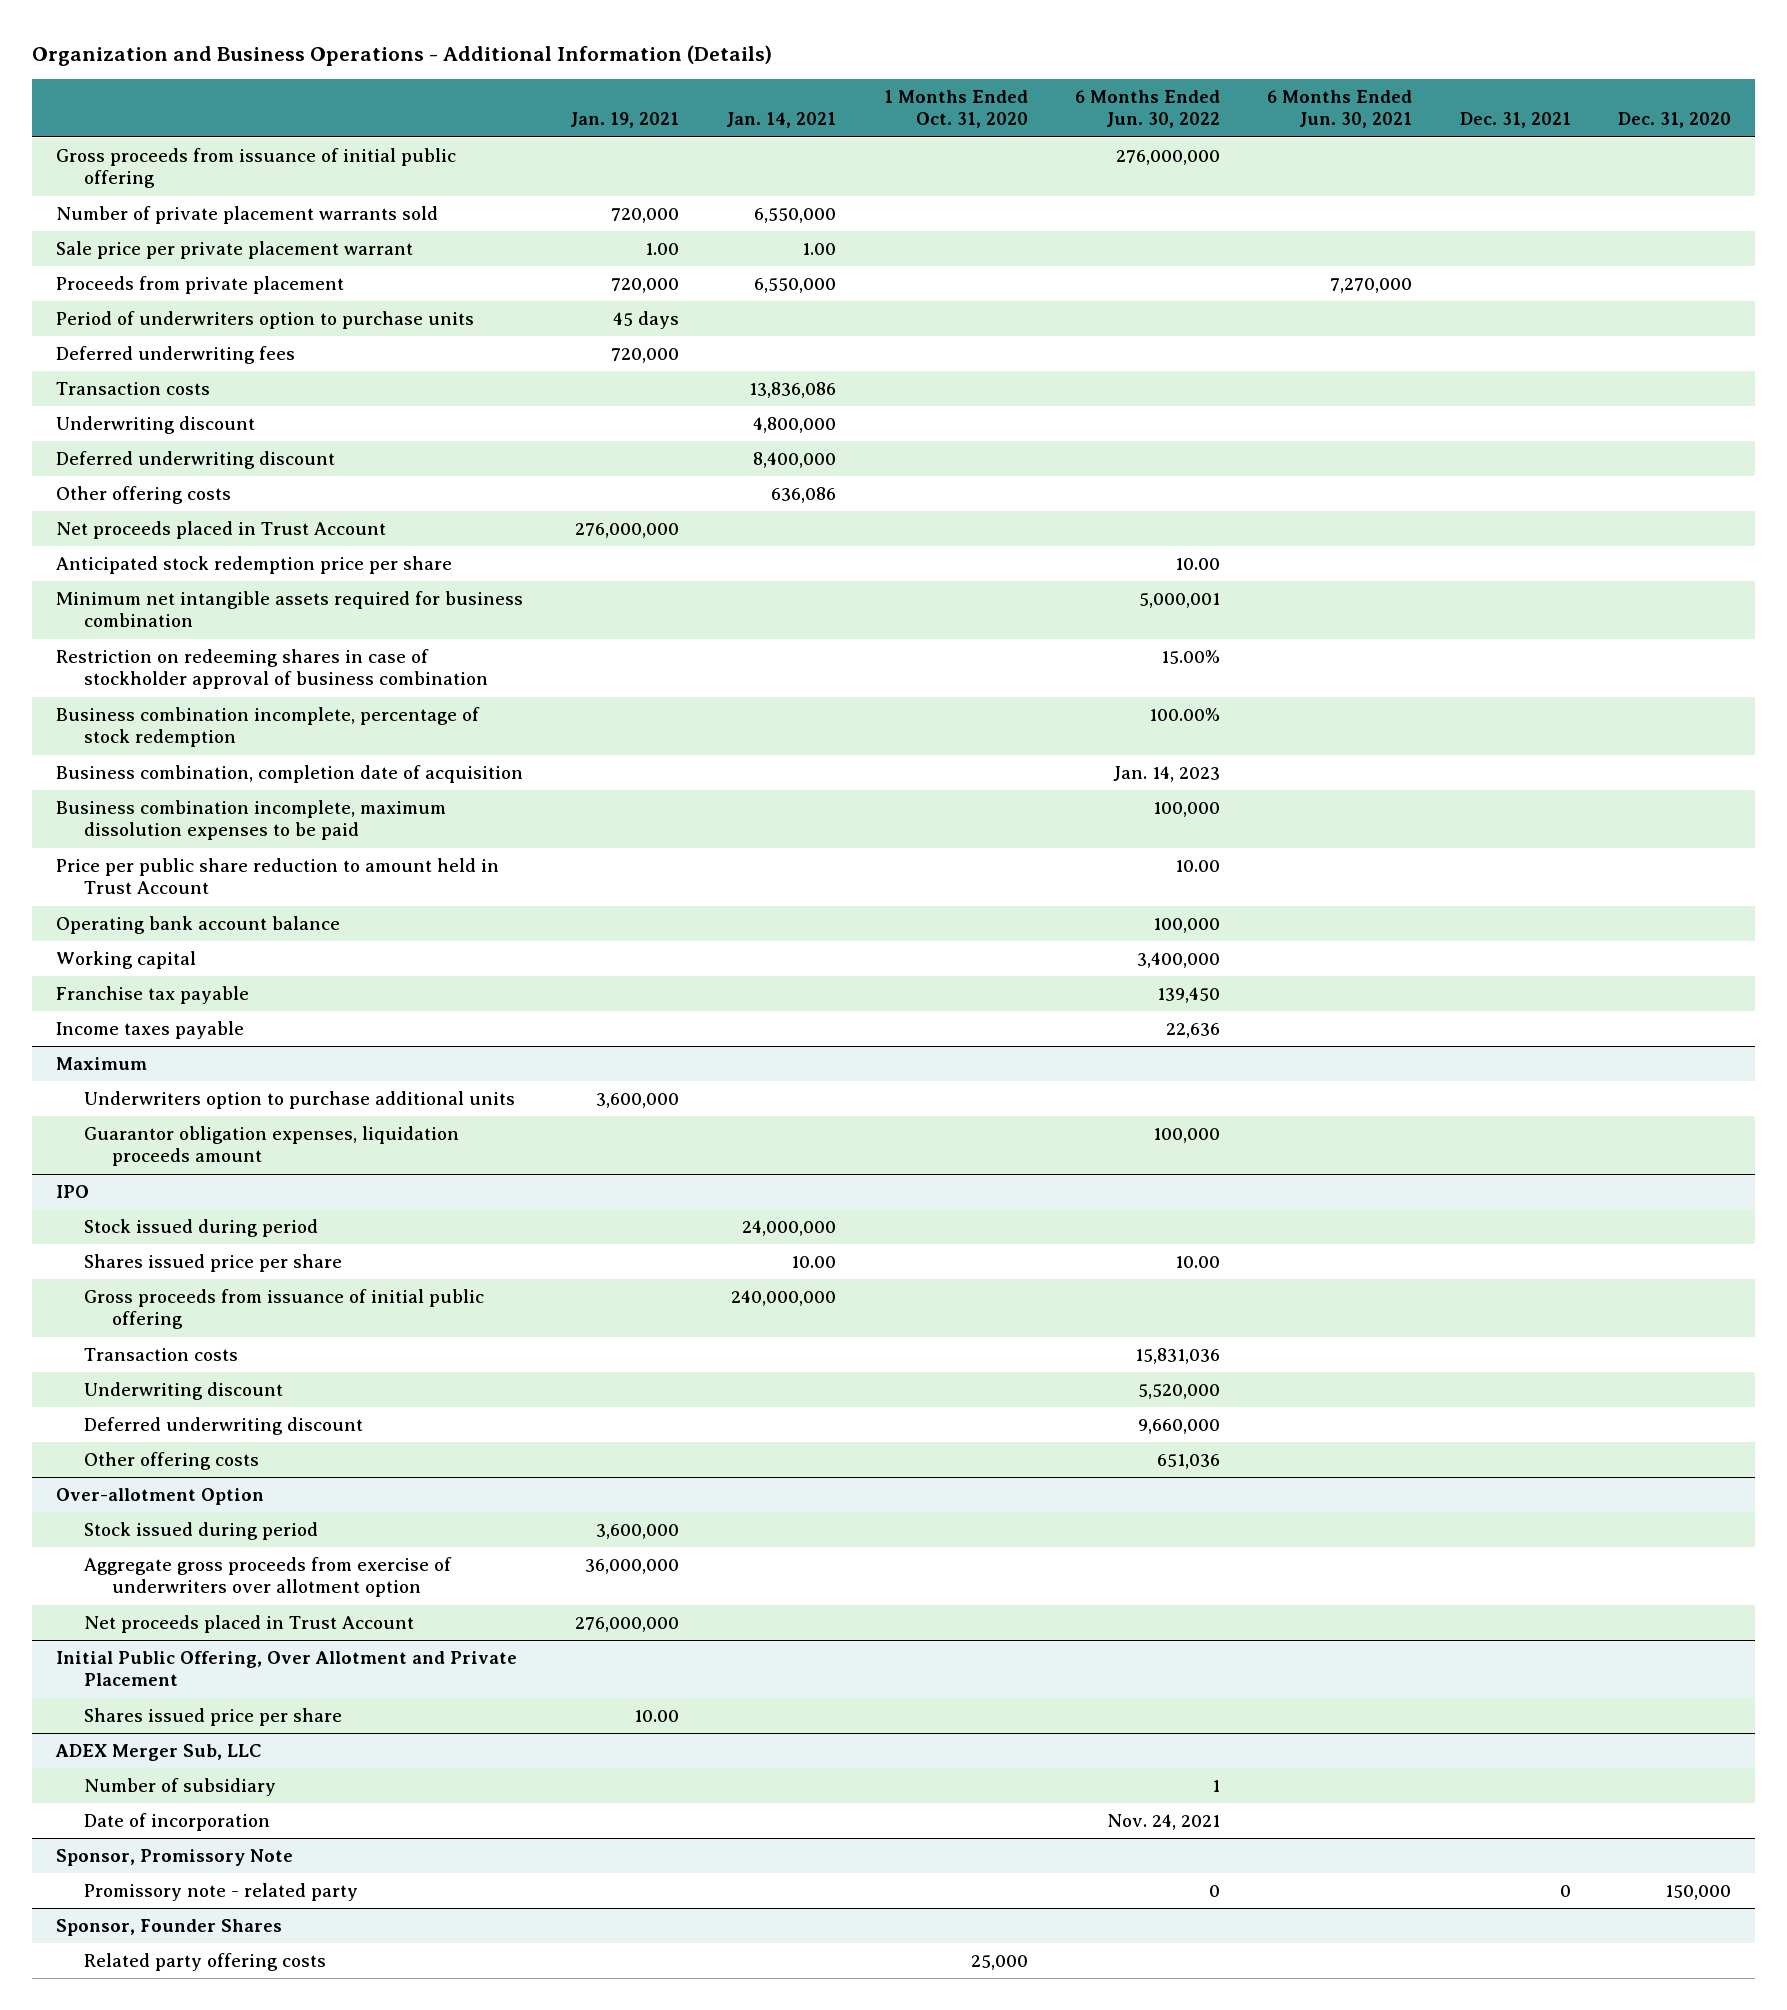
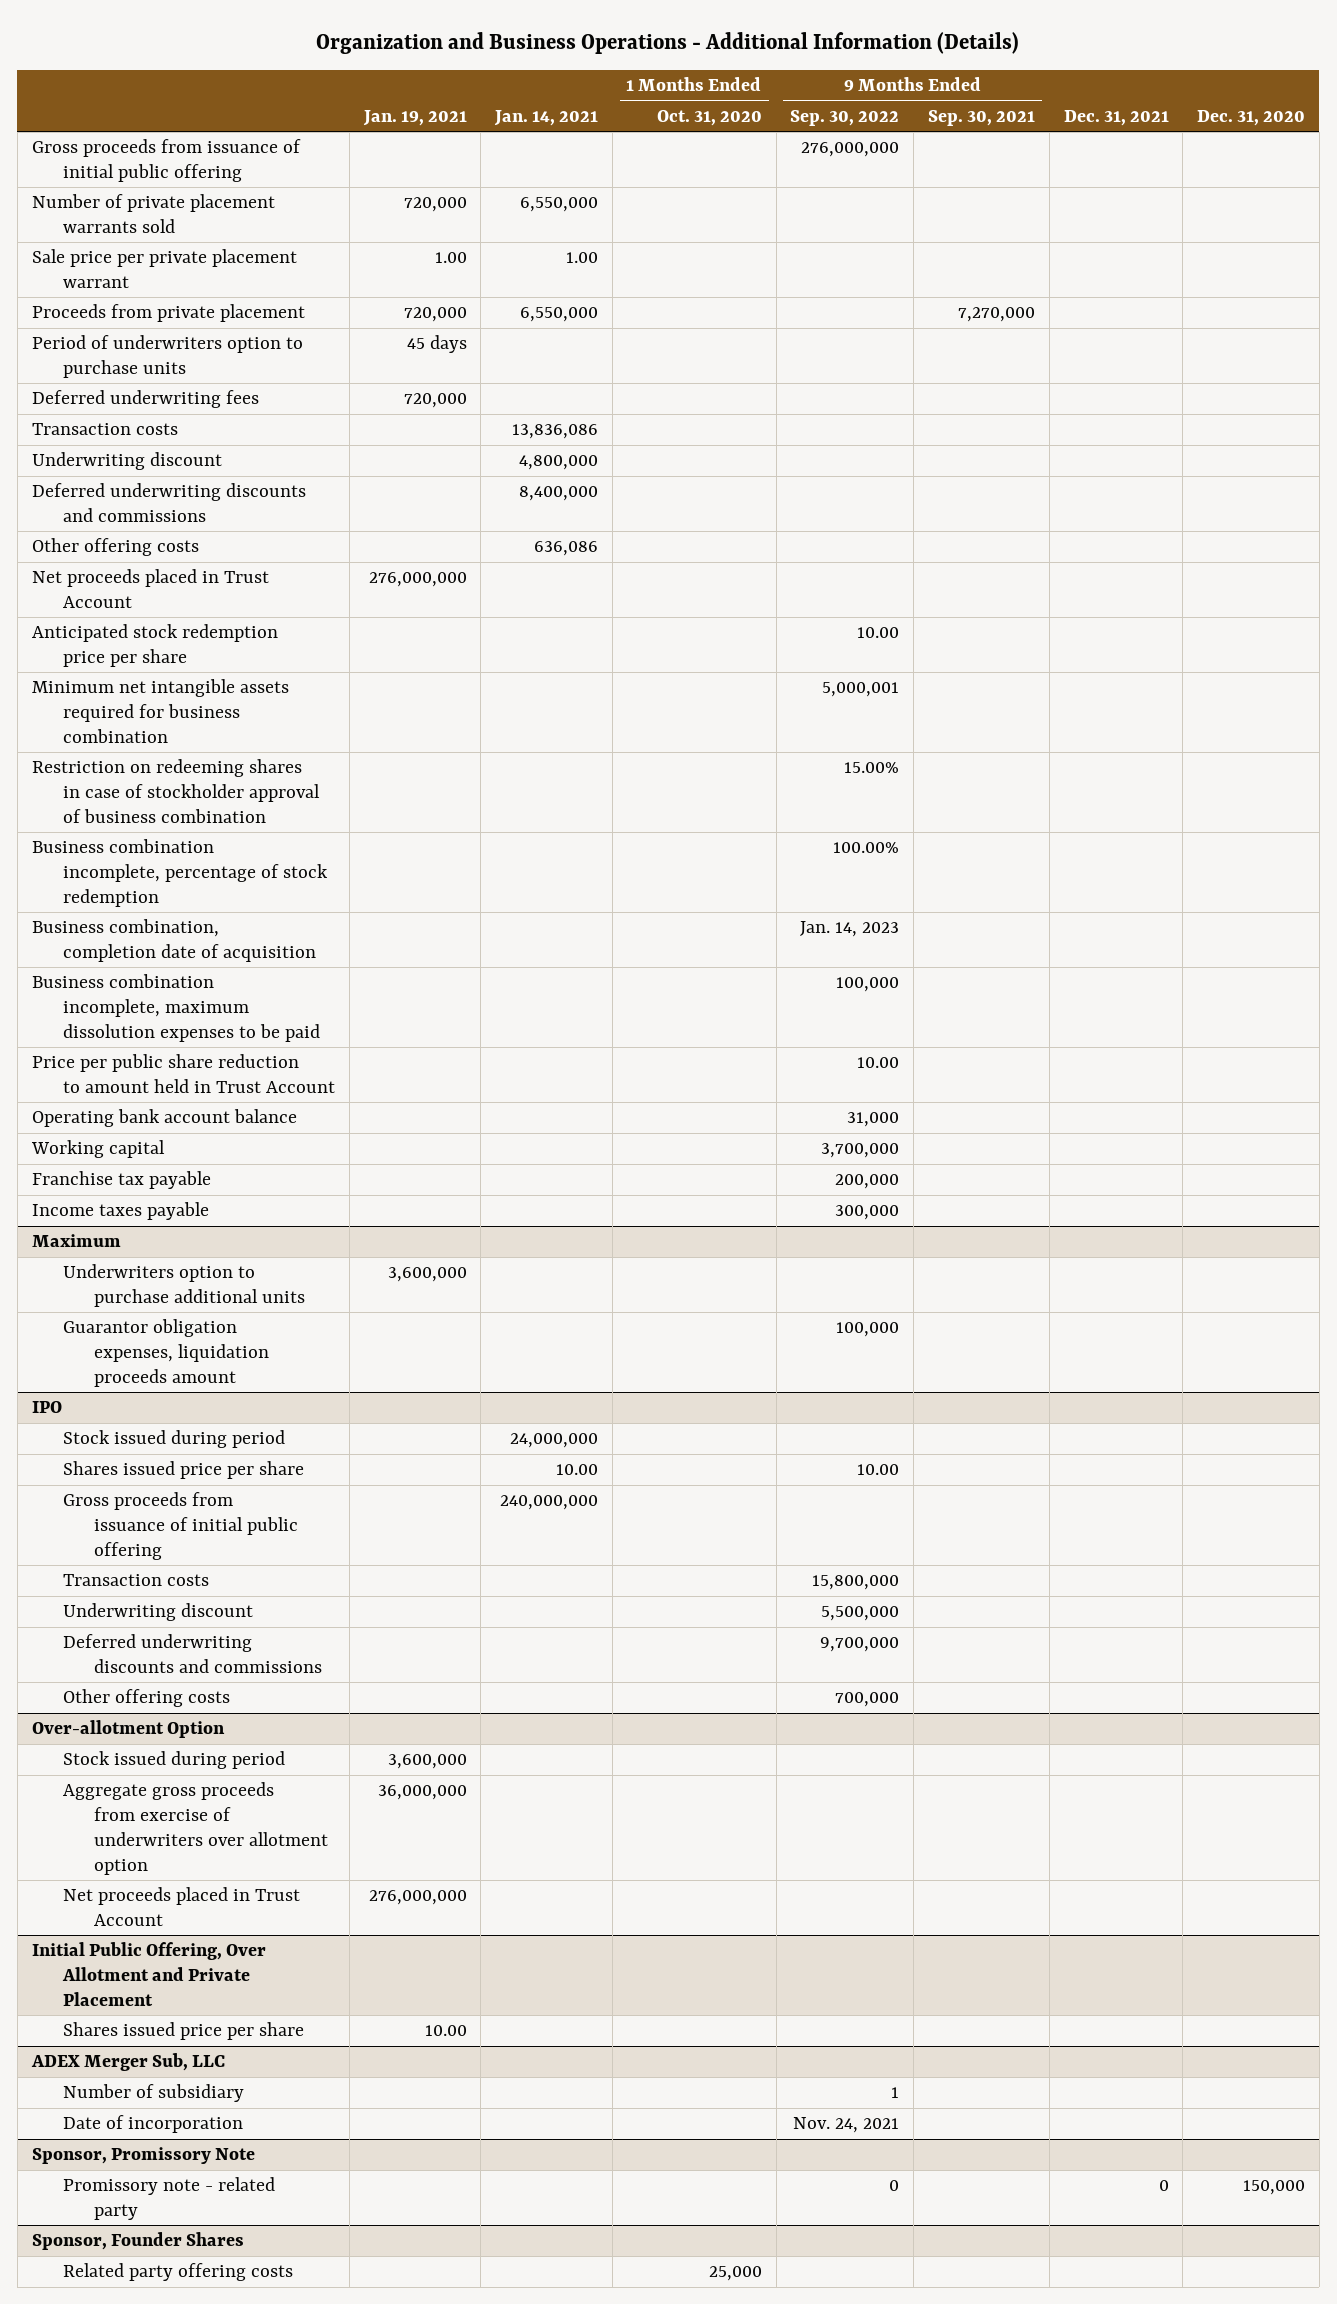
- | Jan. 19, 2021 | Jan. 14, 2021 | 1 Months Ended Oct. 31, 2020 | 6 Months Ended Jun. 30, 2022 | 6 Months Ended Jun. 30, 2021 | Dec. 31, 2021 | Dec. 31, 2020
+ | Jan. 19, 2021 | Jan. 14, 2021 | 1 Months Ended Oct. 31, 2020 | 9 Months Ended Sep. 30, 2022 | 9 Months Ended Sep. 30, 2021 | Dec. 31, 2021 | Dec. 31, 2020
- Deferred underwriting discount | | 8,400,000 | | | | |
+ Deferred underwriting discounts and commissions | | 8,400,000 | | | | |
@ IPO
- Deferred underwriting discount | | | | 9,660,000 | | |
+ Deferred underwriting discounts and commissions | | | | 9,700,000 | | |

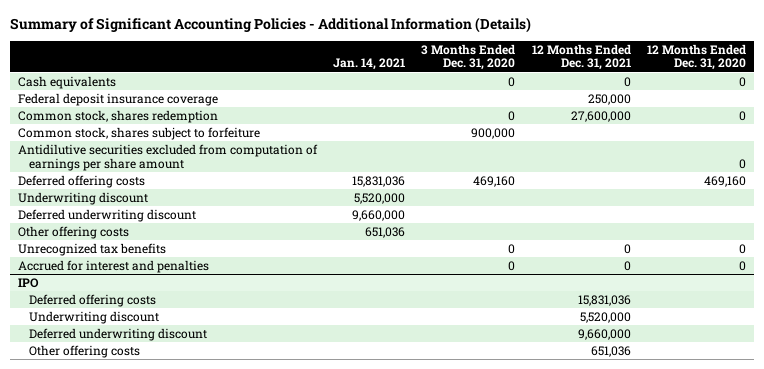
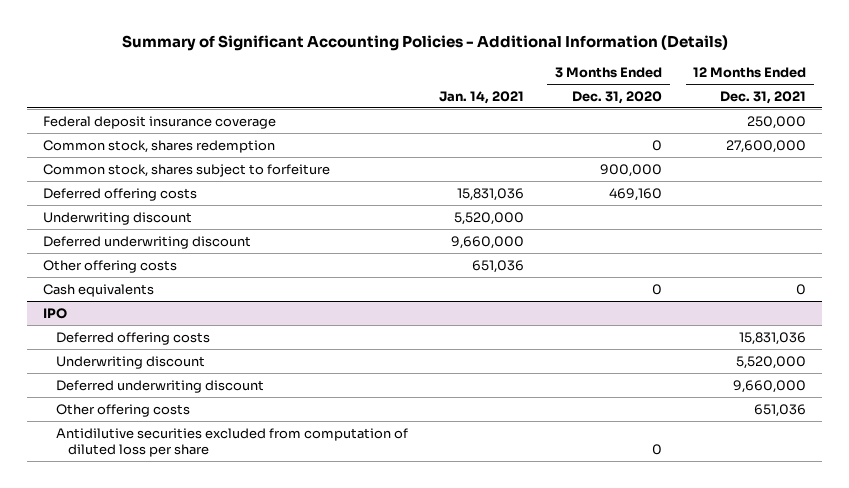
- | Jan. 14, 2021 | 3 Months Ended Dec. 31, 2020 | 12 Months Ended Dec. 31, 2021 | 12 Months Ended Dec. 31, 2020
+ | Jan. 14, 2021 | 3 Months Ended Dec. 31, 2020 | 12 Months Ended Dec. 31, 2021
- Antidilutive securities excluded from computation of earnings per share amount | | | | 0
- Unrecognized tax benefits | | 0 | 0 | 0
- Accrued for interest and penalties | | 0 | 0 | 0
moved down: Cash equivalents | | 0 | 0
@ IPO
+ Antidilutive securities excluded from computation of diluted loss per share | | 0 |

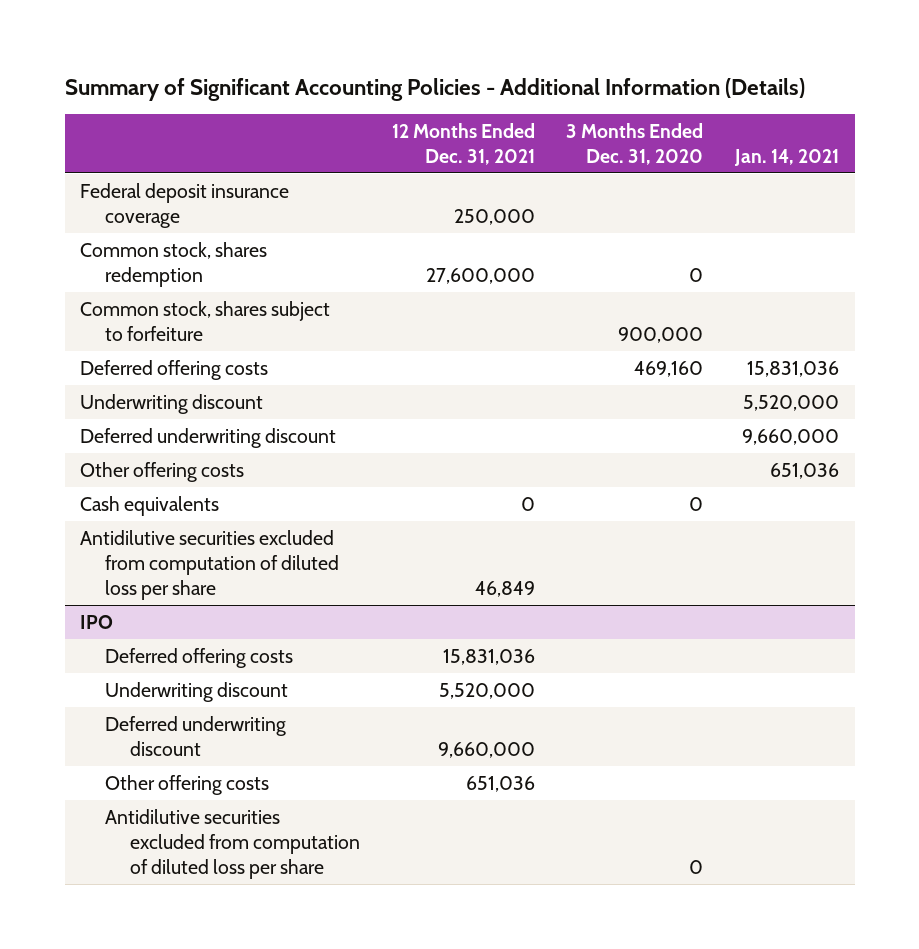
- | Jan. 14, 2021 | 3 Months Ended Dec. 31, 2020 | 12 Months Ended Dec. 31, 2021
+ | 12 Months Ended Dec. 31, 2021 | 3 Months Ended Dec. 31, 2020 | Jan. 14, 2021
+ Antidilutive securities excluded from computation of diluted loss per share | 46,849 | |

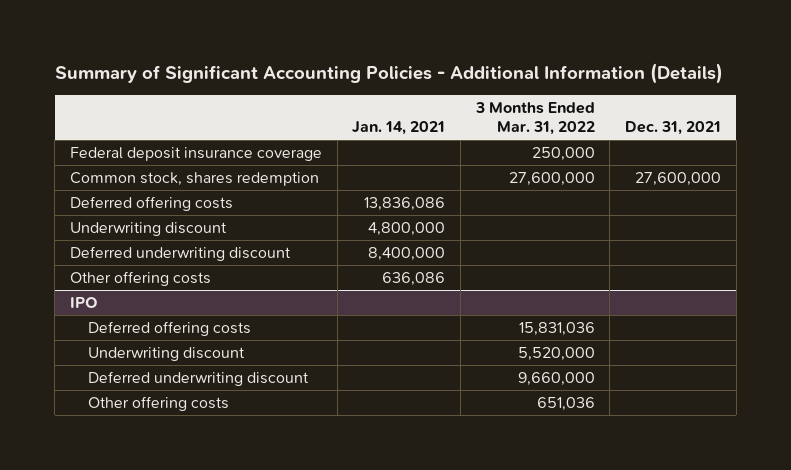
- | 12 Months Ended Dec. 31, 2021 | 3 Months Ended Dec. 31, 2020 | Jan. 14, 2021
+ | Jan. 14, 2021 | 3 Months Ended Mar. 31, 2022 | Dec. 31, 2021
- Common stock, shares subject to forfeiture | | 900,000 |
- Deferred offering costs | | 469,160 | 15,831,036
- Underwriting discount | | | 5,520,000
- Deferred underwriting discount | | | 9,660,000
- Other offering costs | | | 651,036
- Cash equivalents | 0 | 0 |
- Antidilutive securities excluded from computation of diluted loss per share | 46,849 | |
+ Deferred offering costs | 13,836,086 | |
+ Underwriting discount | 4,800,000 | |
+ Deferred underwriting discount | 8,400,000 | |
+ Other offering costs | 636,086 | |
@ IPO
- Antidilutive securities excluded from computation of diluted loss per share | | 0 |

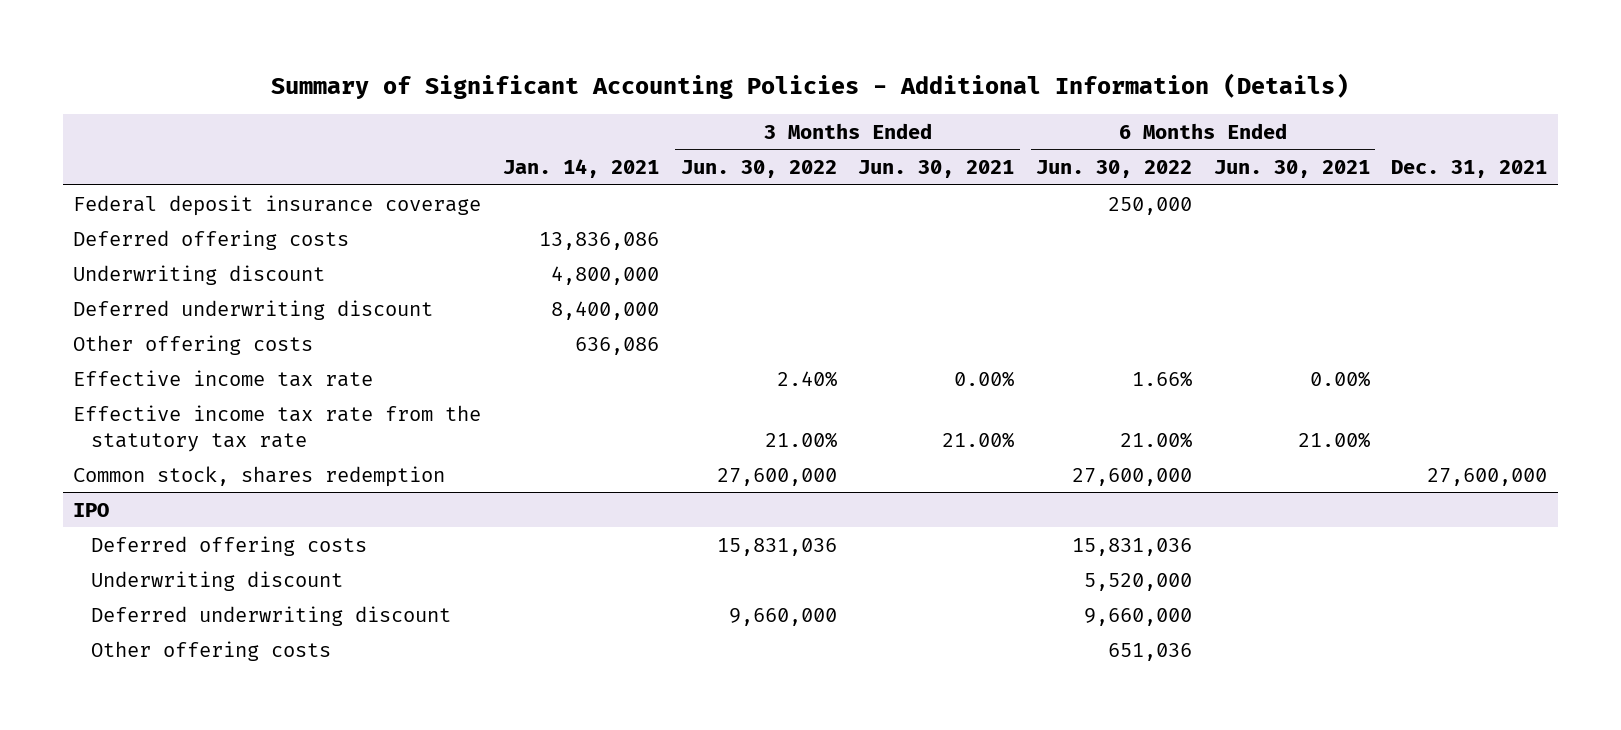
- | Jan. 14, 2021 | 3 Months Ended Mar. 31, 2022 | Dec. 31, 2021
+ | Jan. 14, 2021 | 3 Months Ended Jun. 30, 2022 | 3 Months Ended Jun. 30, 2021 | 6 Months Ended Jun. 30, 2022 | 6 Months Ended Jun. 30, 2021 | Dec. 31, 2021
+ Effective income tax rate | | 2.40% | 0.00% | 1.66% | 0.00% |
+ Effective income tax rate from the statutory tax rate | | 21.00% | 21.00% | 21.00% | 21.00% |
moved down: Common stock, shares redemption | | 27,600,000 | | 27,600,000 | | 27,600,000

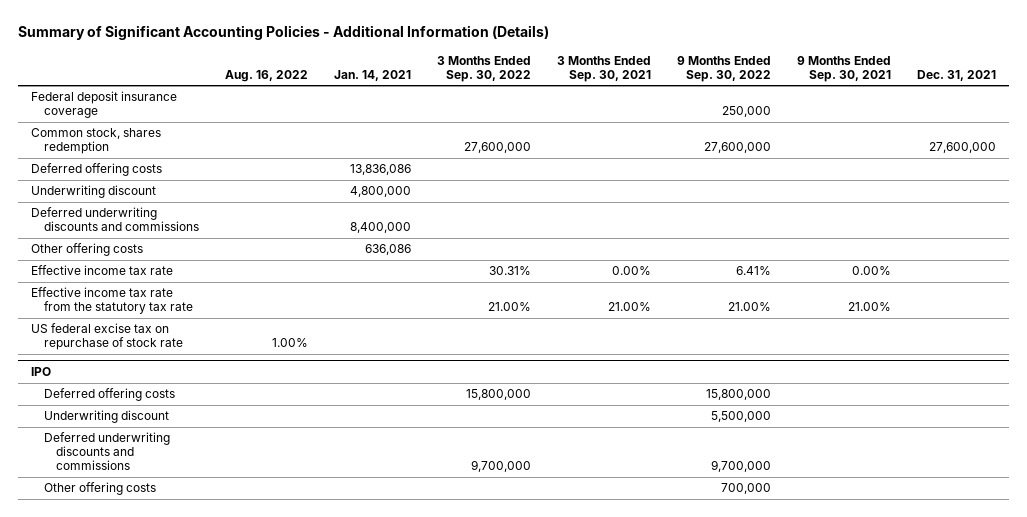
- | Jan. 14, 2021 | 3 Months Ended Jun. 30, 2022 | 3 Months Ended Jun. 30, 2021 | 6 Months Ended Jun. 30, 2022 | 6 Months Ended Jun. 30, 2021 | Dec. 31, 2021
+ | Aug. 16, 2022 | Jan. 14, 2021 | 3 Months Ended Sep. 30, 2022 | 3 Months Ended Sep. 30, 2021 | 9 Months Ended Sep. 30, 2022 | 9 Months Ended Sep. 30, 2021 | Dec. 31, 2021
moved up: Common stock, shares redemption | | | 27,600,000 | | 27,600,000 | | 27,600,000
- Deferred underwriting discount | 8,400,000 | | | | |
+ Deferred underwriting discounts and commissions | | 8,400,000 | | | | |
+ US federal excise tax on repurchase of stock rate | 1.00% | | | | | |
@ IPO
- Deferred underwriting discount | | 9,660,000 | | 9,660,000 | |
+ Deferred underwriting discounts and commissions | | | 9,700,000 | | 9,700,000 | |

